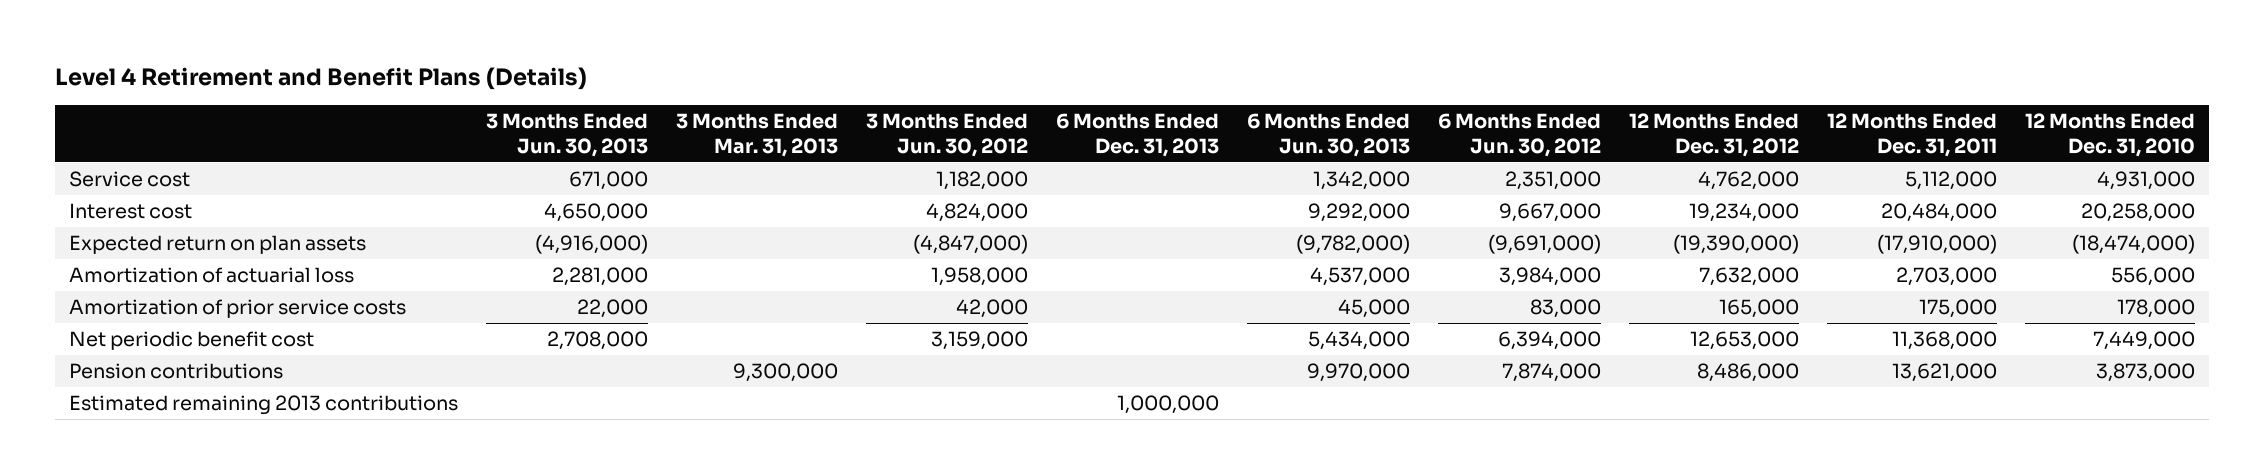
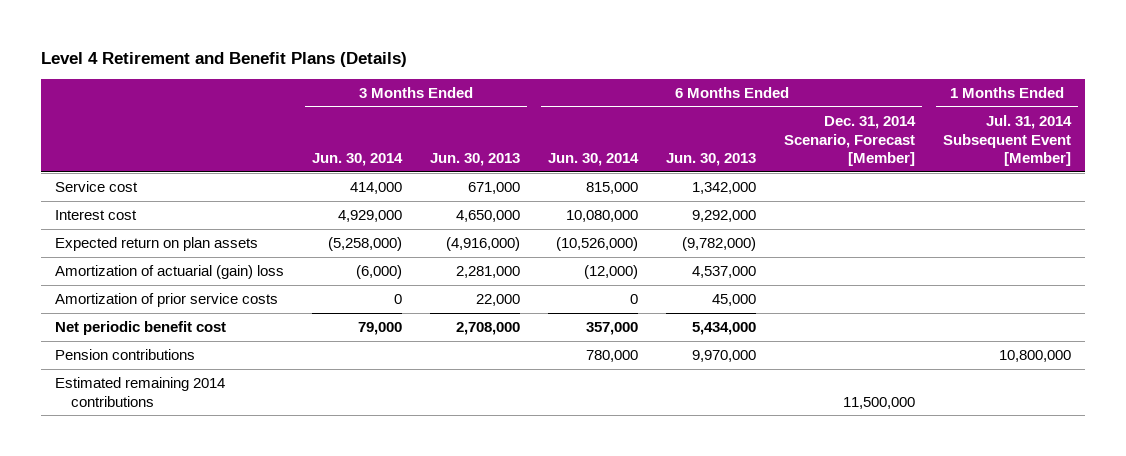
- | 3 Months Ended Jun. 30, 2013 | 3 Months Ended Mar. 31, 2013 | 3 Months Ended Jun. 30, 2012 | 6 Months Ended Dec. 31, 2013 | 6 Months Ended Jun. 30, 2013 | 6 Months Ended Jun. 30, 2012 | 12 Months Ended Dec. 31, 2012 | 12 Months Ended Dec. 31, 2011 | 12 Months Ended Dec. 31, 2010
+ | 3 Months Ended Jun. 30, 2014 | 3 Months Ended Jun. 30, 2013 | 6 Months Ended Jun. 30, 2014 | 6 Months Ended Jun. 30, 2013 | 6 Months Ended Dec. 31, 2014 Scenario, Forecast [Member] | 1 Months Ended Jul. 31, 2014 Subsequent Event [Member]
- Amortization of actuarial loss | 2,281,000 | | 1,958,000 | | 4,537,000 | 3,984,000 | 7,632,000 | 2,703,000 | 556,000
+ Amortization of actuarial (gain) loss | (6,000) | 2,281,000 | (12,000) | 4,537,000 | |
- Estimated remaining 2013 contributions | | | | 1,000,000 | | | | |
+ Estimated remaining 2014 contributions | | | | | 11,500,000 |

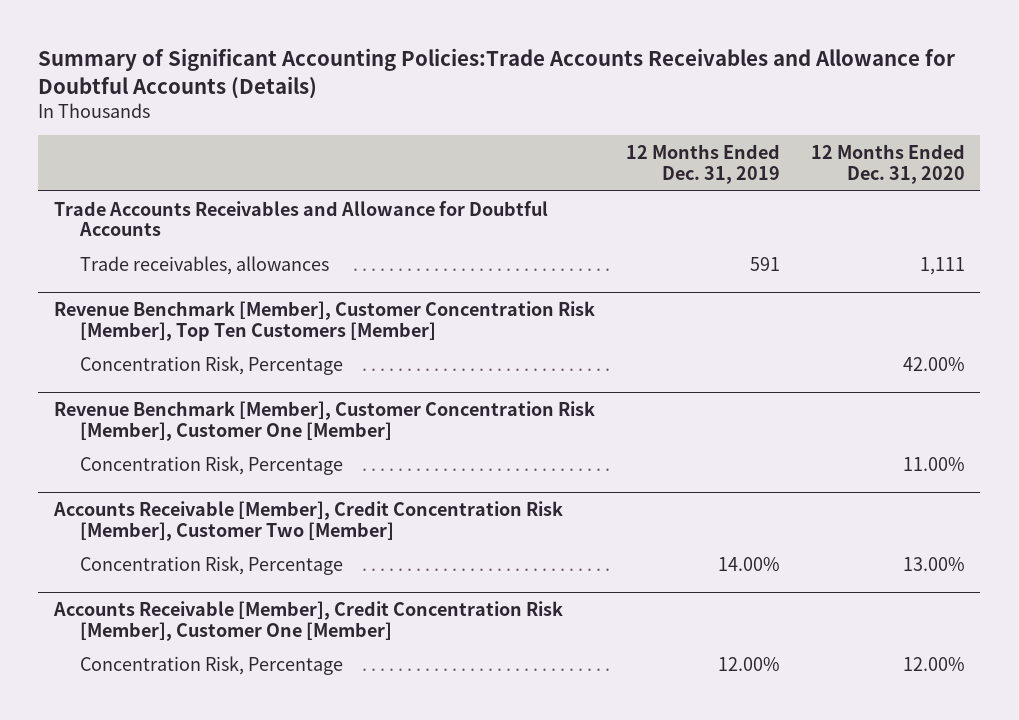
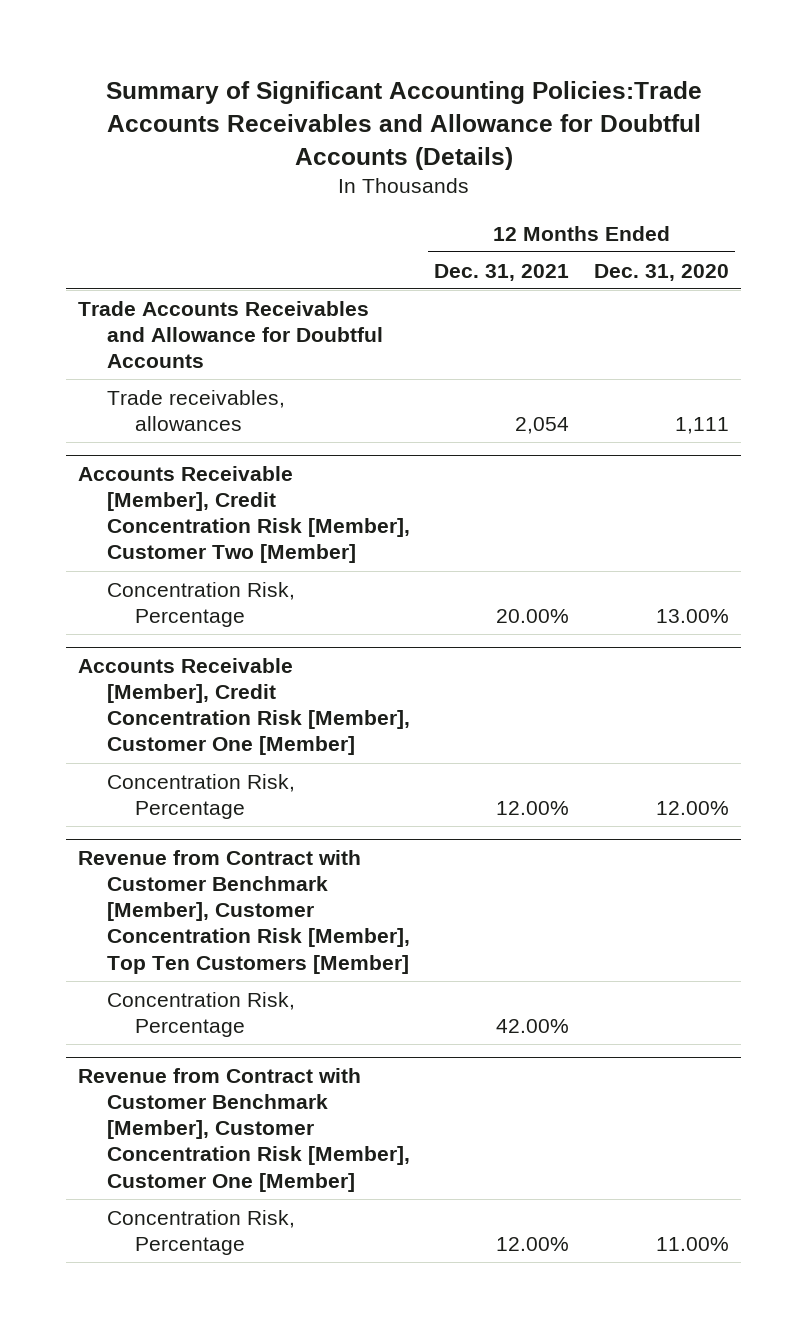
- | 12 Months Ended Dec. 31, 2019 | 12 Months Ended Dec. 31, 2020
+ | 12 Months Ended Dec. 31, 2021 | 12 Months Ended Dec. 31, 2020
- Revenue Benchmark [Member], Customer Concentration Risk [Member], Top Ten Customers [Member]
- Concentration Risk, Percentage | | 42.00%
- Revenue Benchmark [Member], Customer Concentration Risk [Member], Customer One [Member]
- Concentration Risk, Percentage | | 11.00%
+ Revenue from Contract with Customer Benchmark [Member], Customer Concentration Risk [Member], Top Ten Customers [Member]
+ Concentration Risk, Percentage | 42.00% |
+ Revenue from Contract with Customer Benchmark [Member], Customer Concentration Risk [Member], Customer One [Member]
+ Concentration Risk, Percentage | 12.00% | 11.00%

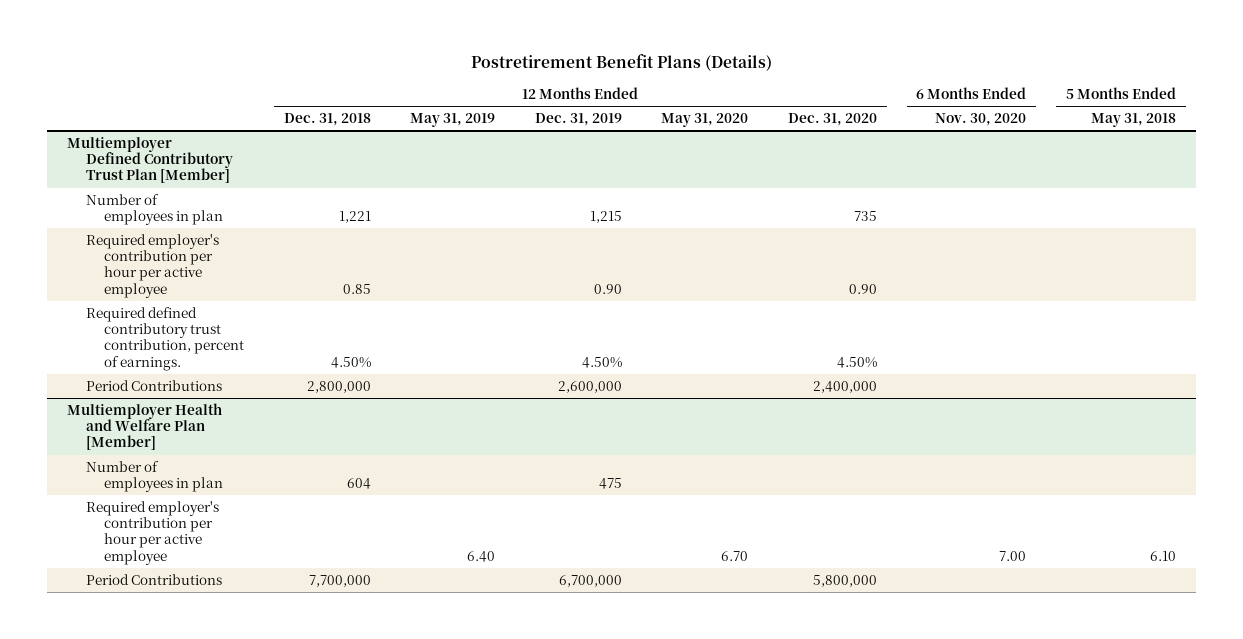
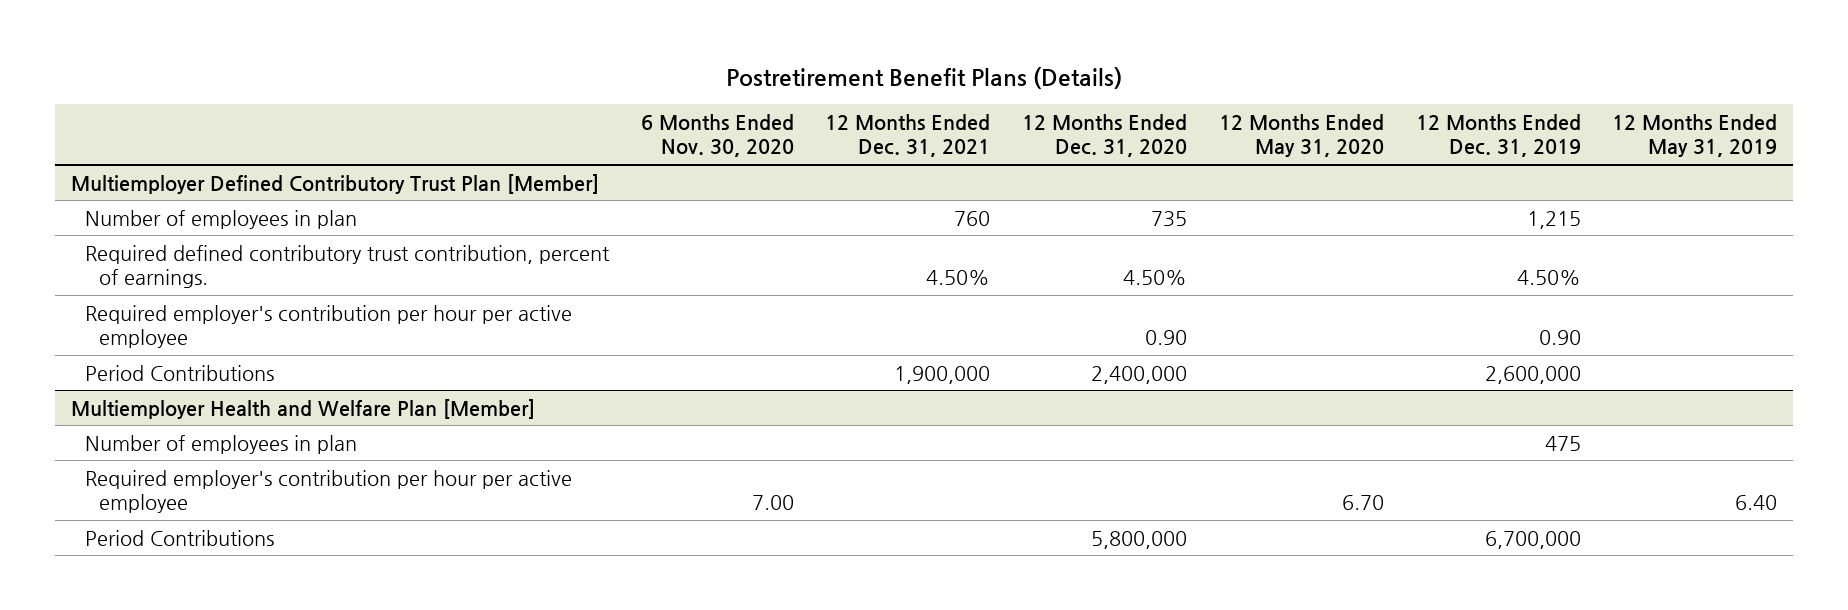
- | 12 Months Ended Dec. 31, 2018 | 12 Months Ended May 31, 2019 | 12 Months Ended Dec. 31, 2019 | 12 Months Ended May 31, 2020 | 12 Months Ended Dec. 31, 2020 | 6 Months Ended Nov. 30, 2020 | 5 Months Ended May 31, 2018
+ | 6 Months Ended Nov. 30, 2020 | 12 Months Ended Dec. 31, 2021 | 12 Months Ended Dec. 31, 2020 | 12 Months Ended May 31, 2020 | 12 Months Ended Dec. 31, 2019 | 12 Months Ended May 31, 2019
@ Multiemployer Defined Contributory Trust Plan [Member]
moved down: Required employer's contribution per hour per active employee | | | 0.90 | | 0.90 |

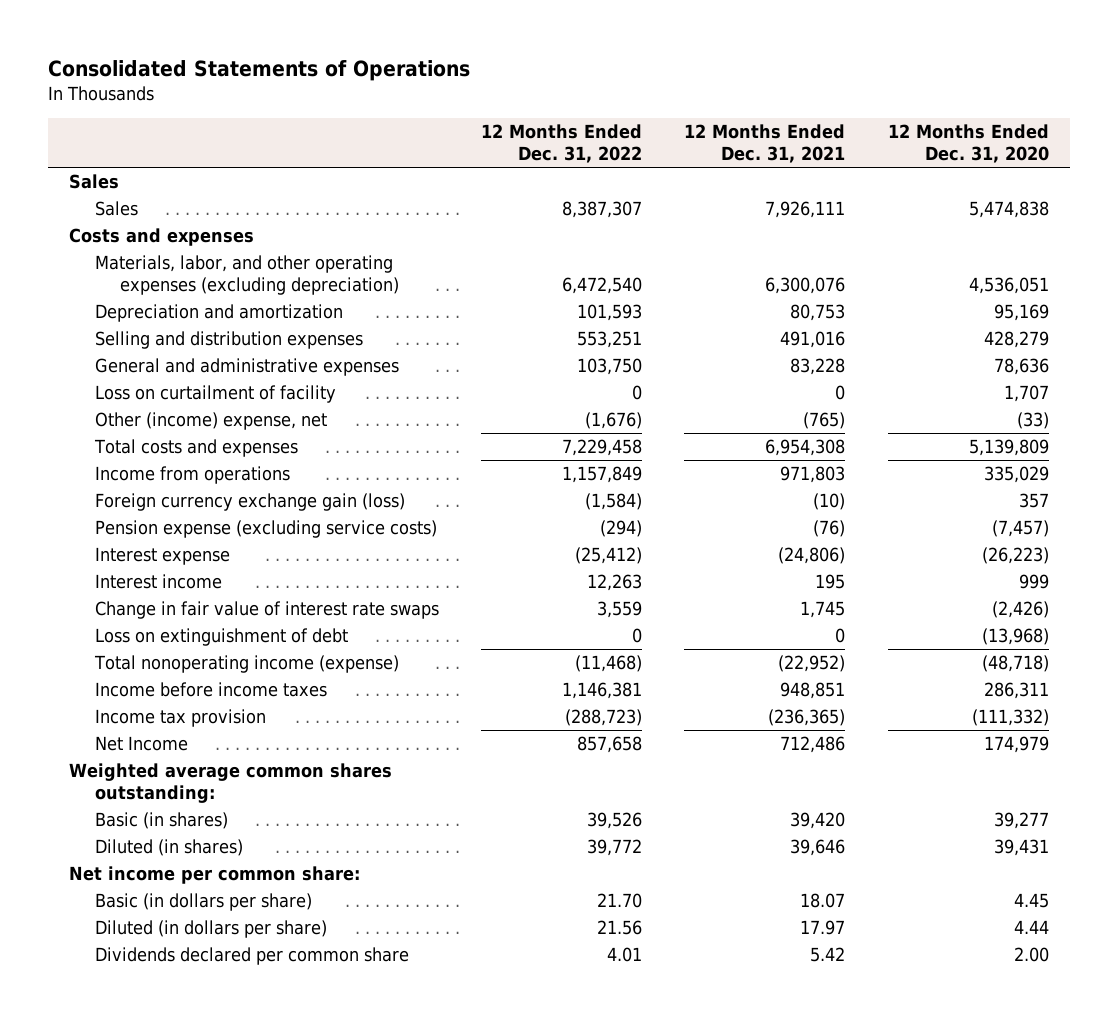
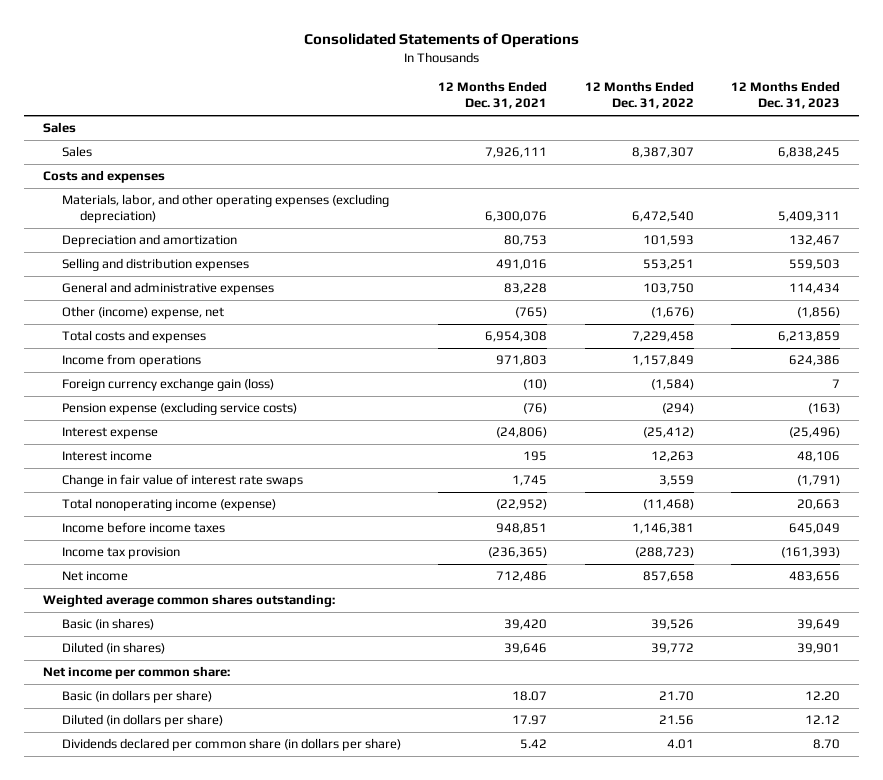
- | 12 Months Ended Dec. 31, 2022 | 12 Months Ended Dec. 31, 2021 | 12 Months Ended Dec. 31, 2020
+ | 12 Months Ended Dec. 31, 2021 | 12 Months Ended Dec. 31, 2022 | 12 Months Ended Dec. 31, 2023
- Loss on curtailment of facility | 0 | 0 | 1,707
- Loss on extinguishment of debt | 0 | 0 | (13,968)
- Net Income | 857,658 | 712,486 | 174,979
+ Net income | 712,486 | 857,658 | 483,656
- Dividends declared per common share | 4.01 | 5.42 | 2.00
+ Dividends declared per common share (in dollars per share) | 5.42 | 4.01 | 8.70

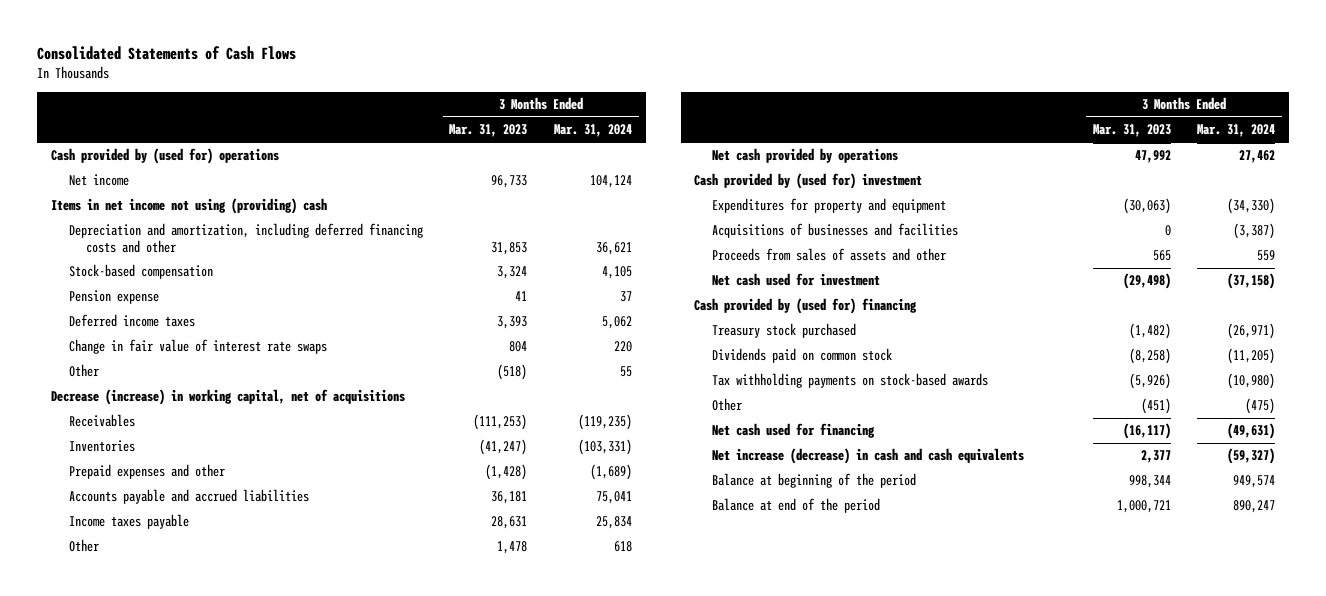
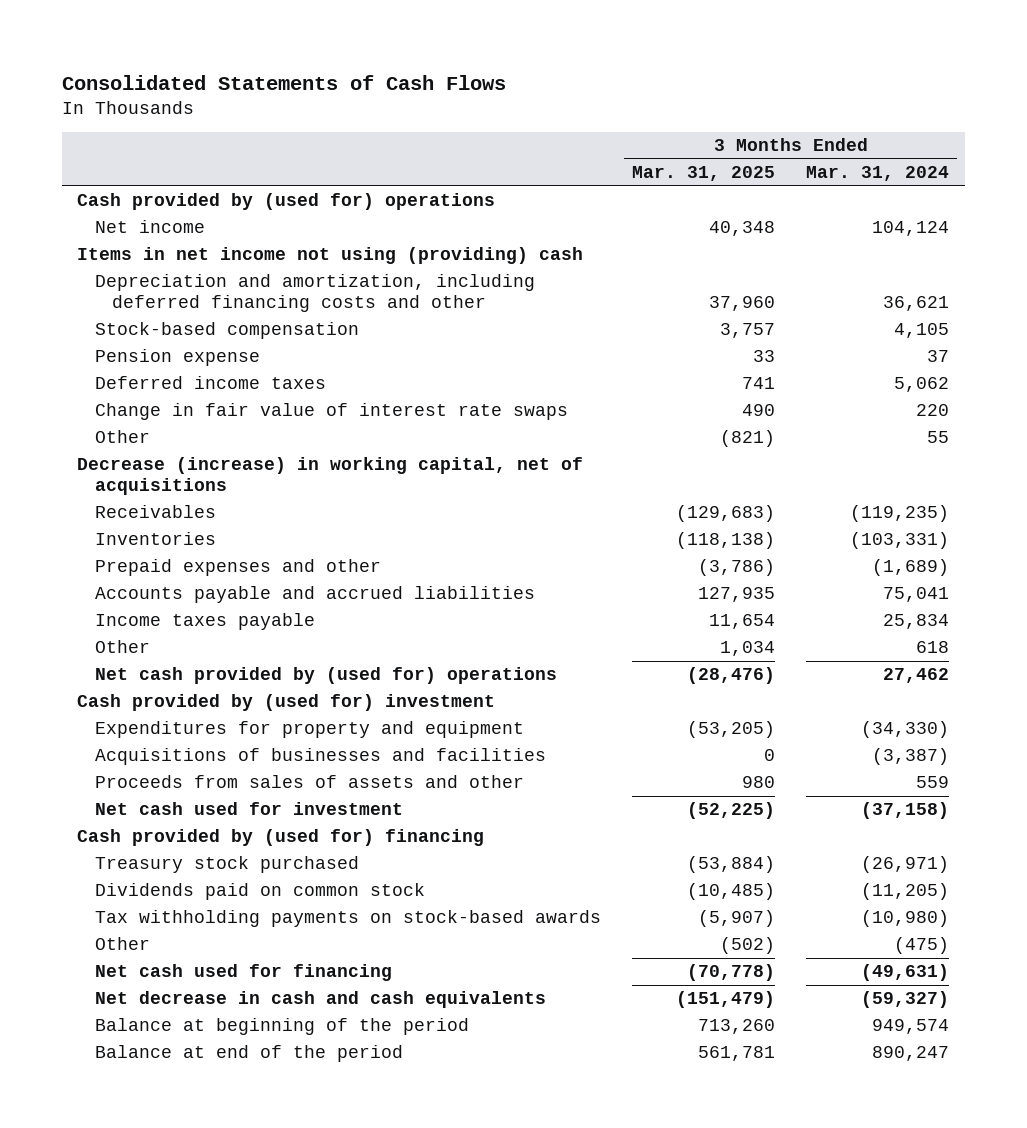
- | 3 Months Ended Mar. 31, 2023 | 3 Months Ended Mar. 31, 2024
+ | 3 Months Ended Mar. 31, 2025 | 3 Months Ended Mar. 31, 2024
- Net cash provided by operations | 47,992 | 27,462
+ Net cash provided by (used for) operations | (28,476) | 27,462
- Net increase (decrease) in cash and cash equivalents | 2,377 | (59,327)
+ Net decrease in cash and cash equivalents | (151,479) | (59,327)

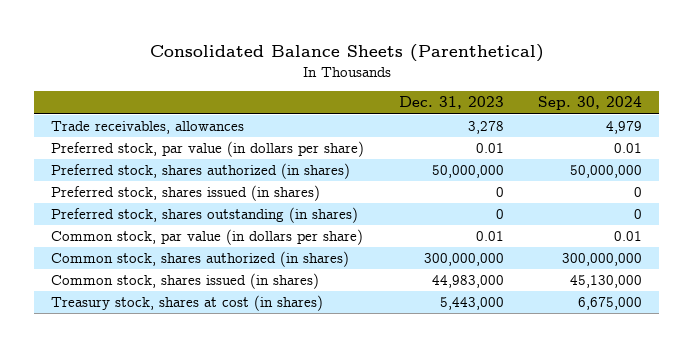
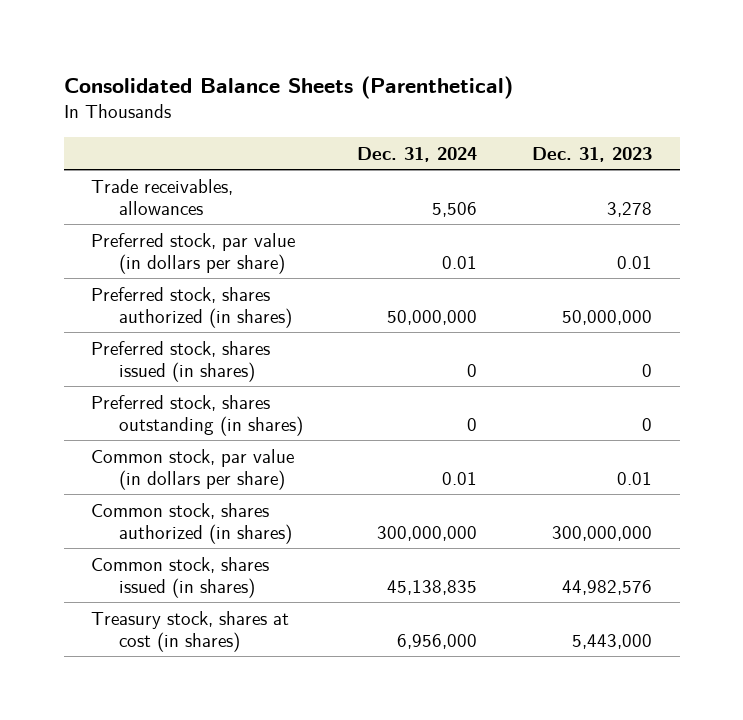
- | Dec. 31, 2023 | Sep. 30, 2024
+ | Dec. 31, 2024 | Dec. 31, 2023
- Common stock, shares issued (in shares) | 44,983,000 | 45,130,000
+ Common stock, shares issued (in shares) | 45,138,835 | 44,982,576

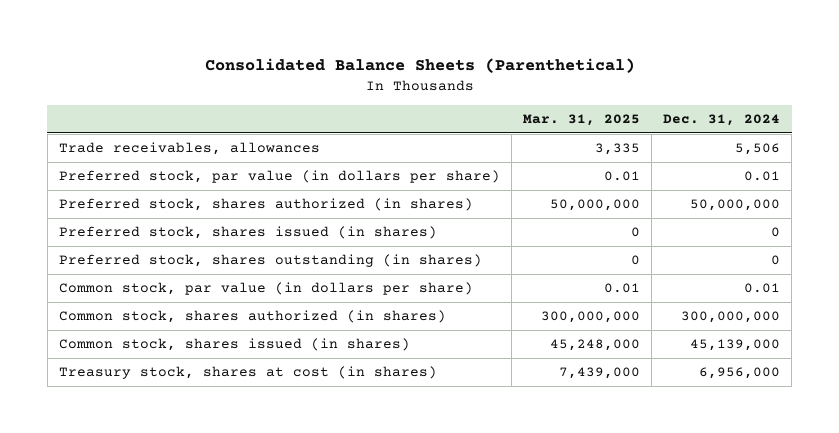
- | Dec. 31, 2024 | Dec. 31, 2023
+ | Mar. 31, 2025 | Dec. 31, 2024
- Common stock, shares issued (in shares) | 45,138,835 | 44,982,576
+ Common stock, shares issued (in shares) | 45,248,000 | 45,139,000

